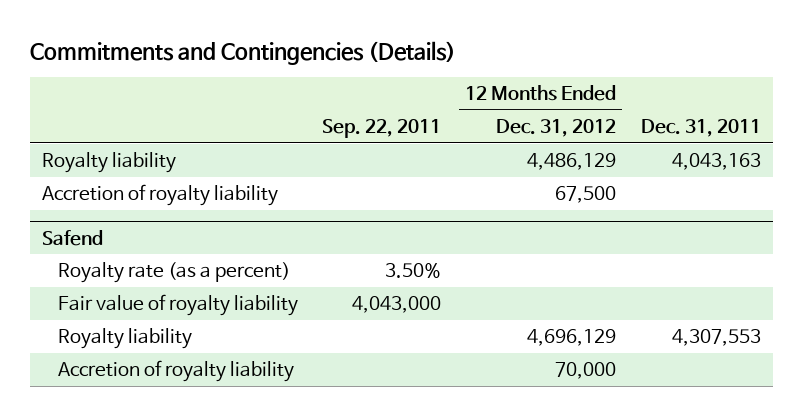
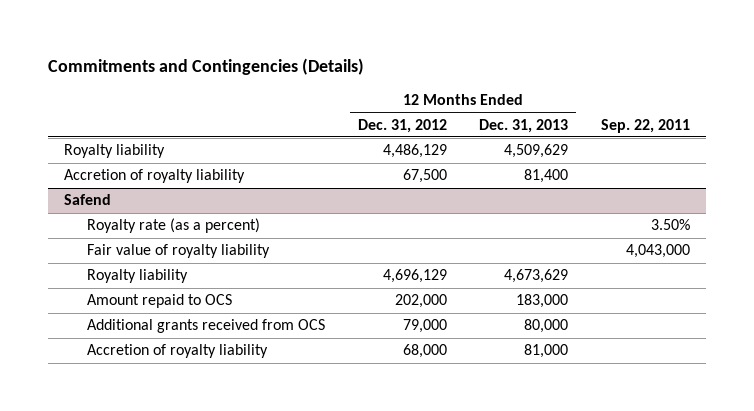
- | Sep. 22, 2011 | 12 Months Ended Dec. 31, 2012 | Dec. 31, 2011
+ | 12 Months Ended Dec. 31, 2012 | 12 Months Ended Dec. 31, 2013 | Sep. 22, 2011
@ Safend
- Accretion of royalty liability | | 70,000 |
+ Amount repaid to OCS | 202,000 | 183,000 |
+ Additional grants received from OCS | 79,000 | 80,000 |
+ Accretion of royalty liability | 68,000 | 81,000 |

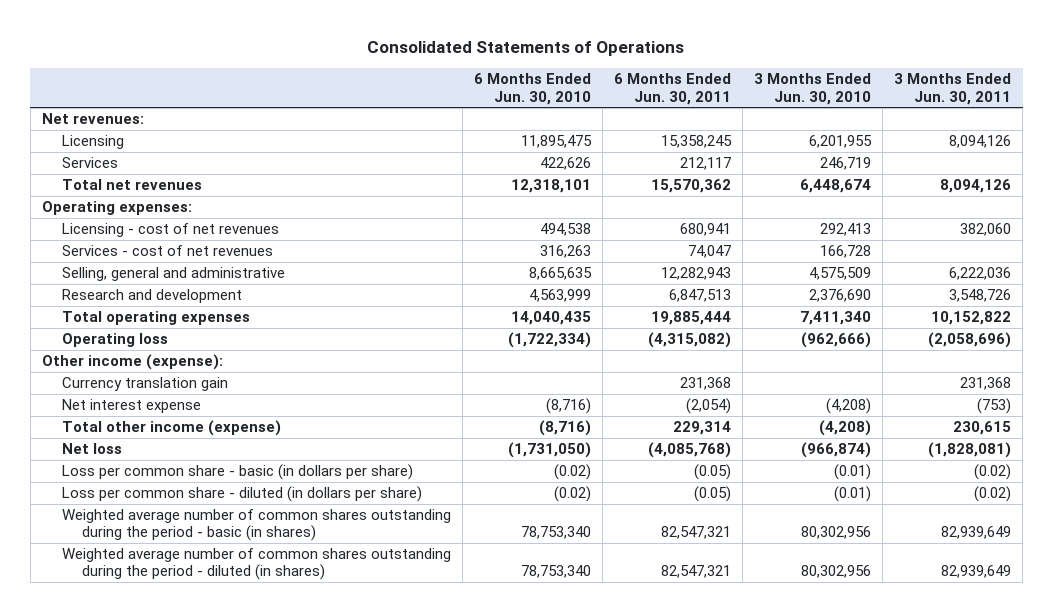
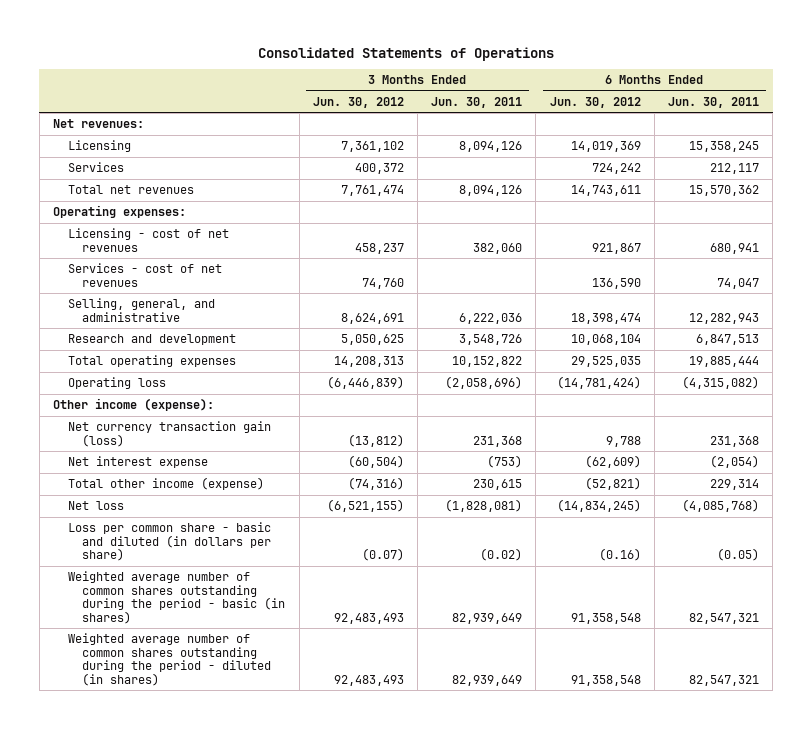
- | 6 Months Ended Jun. 30, 2010 | 6 Months Ended Jun. 30, 2011 | 3 Months Ended Jun. 30, 2010 | 3 Months Ended Jun. 30, 2011
+ | 3 Months Ended Jun. 30, 2012 | 3 Months Ended Jun. 30, 2011 | 6 Months Ended Jun. 30, 2012 | 6 Months Ended Jun. 30, 2011
- Selling, general and administrative | 8,665,635 | 12,282,943 | 4,575,509 | 6,222,036
+ Selling, general, and administrative | 8,624,691 | 6,222,036 | 18,398,474 | 12,282,943
- Currency translation gain | | 231,368 | | 231,368
+ Net currency transaction gain (loss) | (13,812) | 231,368 | 9,788 | 231,368
- Loss per common share - basic (in dollars per share) | (0.02) | (0.05) | (0.01) | (0.02)
- Loss per common share - diluted (in dollars per share) | (0.02) | (0.05) | (0.01) | (0.02)
+ Loss per common share - basic and diluted (in dollars per share) | (0.07) | (0.02) | (0.16) | (0.05)

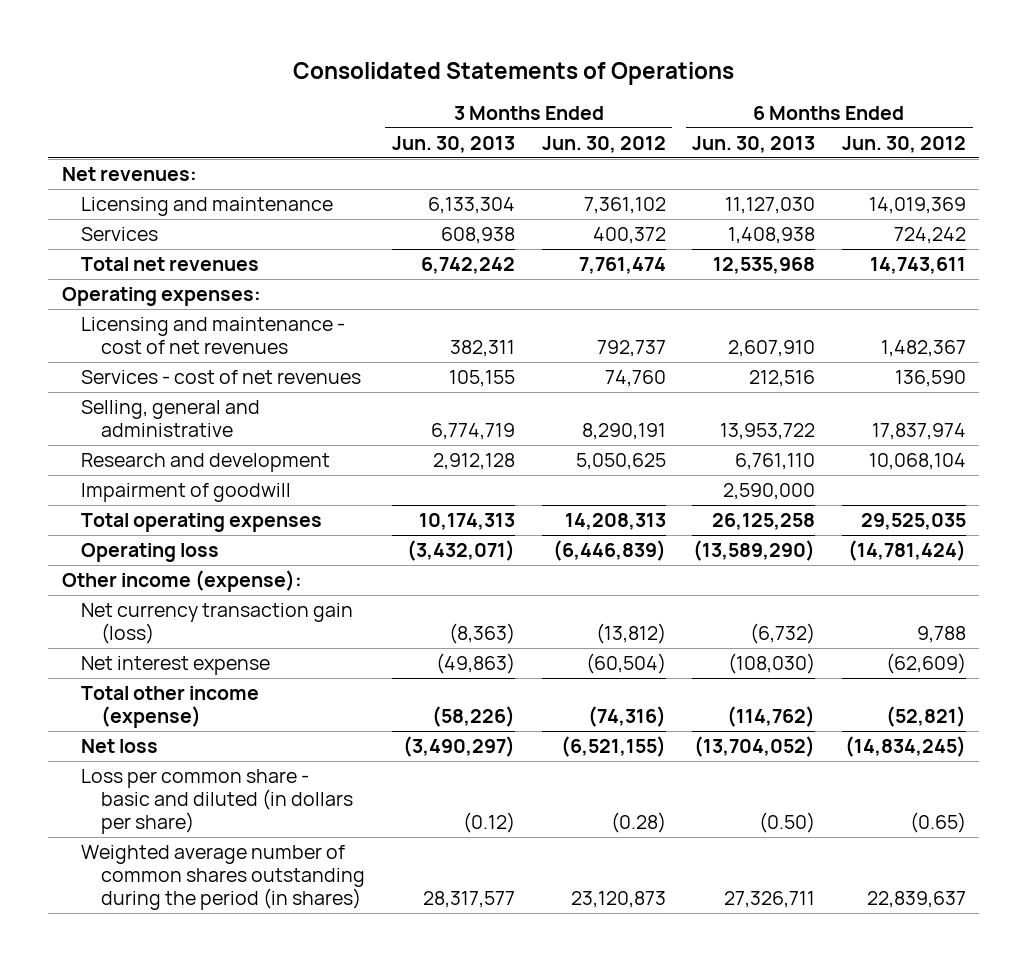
- | 3 Months Ended Jun. 30, 2012 | 3 Months Ended Jun. 30, 2011 | 6 Months Ended Jun. 30, 2012 | 6 Months Ended Jun. 30, 2011
+ | 3 Months Ended Jun. 30, 2013 | 3 Months Ended Jun. 30, 2012 | 6 Months Ended Jun. 30, 2013 | 6 Months Ended Jun. 30, 2012
- Licensing | 7,361,102 | 8,094,126 | 14,019,369 | 15,358,245
+ Licensing and maintenance | 6,133,304 | 7,361,102 | 11,127,030 | 14,019,369
- Licensing - cost of net revenues | 458,237 | 382,060 | 921,867 | 680,941
+ Licensing and maintenance - cost of net revenues | 382,311 | 792,737 | 2,607,910 | 1,482,367
- Selling, general, and administrative | 8,624,691 | 6,222,036 | 18,398,474 | 12,282,943
+ Selling, general and administrative | 6,774,719 | 8,290,191 | 13,953,722 | 17,837,974
+ Impairment of goodwill | | | 2,590,000 |
- Loss per common share - basic and diluted (in dollars per share) | (0.07) | (0.02) | (0.16) | (0.05)
- Weighted average number of common shares outstanding during the period - basic (in shares) | 92,483,493 | 82,939,649 | 91,358,548 | 82,547,321
- Weighted average number of common shares outstanding during the period - diluted (in shares) | 92,483,493 | 82,939,649 | 91,358,548 | 82,547,321
+ Loss per common share - basic and diluted (in dollars per share) | (0.12) | (0.28) | (0.50) | (0.65)
+ Weighted average number of common shares outstanding during the period (in shares) | 28,317,577 | 23,120,873 | 27,326,711 | 22,839,637

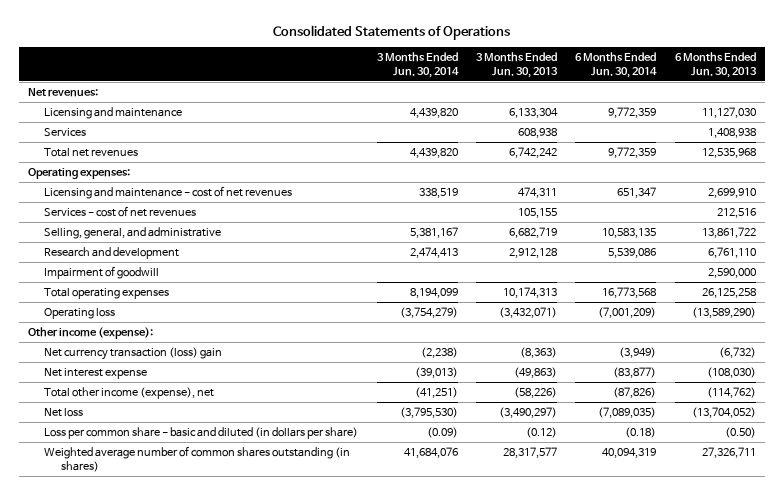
- | 3 Months Ended Jun. 30, 2013 | 3 Months Ended Jun. 30, 2012 | 6 Months Ended Jun. 30, 2013 | 6 Months Ended Jun. 30, 2012
+ | 3 Months Ended Jun. 30, 2014 | 3 Months Ended Jun. 30, 2013 | 6 Months Ended Jun. 30, 2014 | 6 Months Ended Jun. 30, 2013
- Licensing and maintenance - cost of net revenues | 382,311 | 792,737 | 2,607,910 | 1,482,367
+ Licensing and maintenance - cost of net revenues | 338,519 | 474,311 | 651,347 | 2,699,910
- Selling, general and administrative | 6,774,719 | 8,290,191 | 13,953,722 | 17,837,974
+ Selling, general, and administrative | 5,381,167 | 6,682,719 | 10,583,135 | 13,861,722
- Net currency transaction gain (loss) | (8,363) | (13,812) | (6,732) | 9,788
+ Net currency transaction (loss) gain | (2,238) | (8,363) | (3,949) | (6,732)
- Total other income (expense) | (58,226) | (74,316) | (114,762) | (52,821)
+ Total other income (expense), net | (41,251) | (58,226) | (87,826) | (114,762)
- Weighted average number of common shares outstanding during the period (in shares) | 28,317,577 | 23,120,873 | 27,326,711 | 22,839,637
+ Weighted average number of common shares outstanding (in shares) | 41,684,076 | 28,317,577 | 40,094,319 | 27,326,711

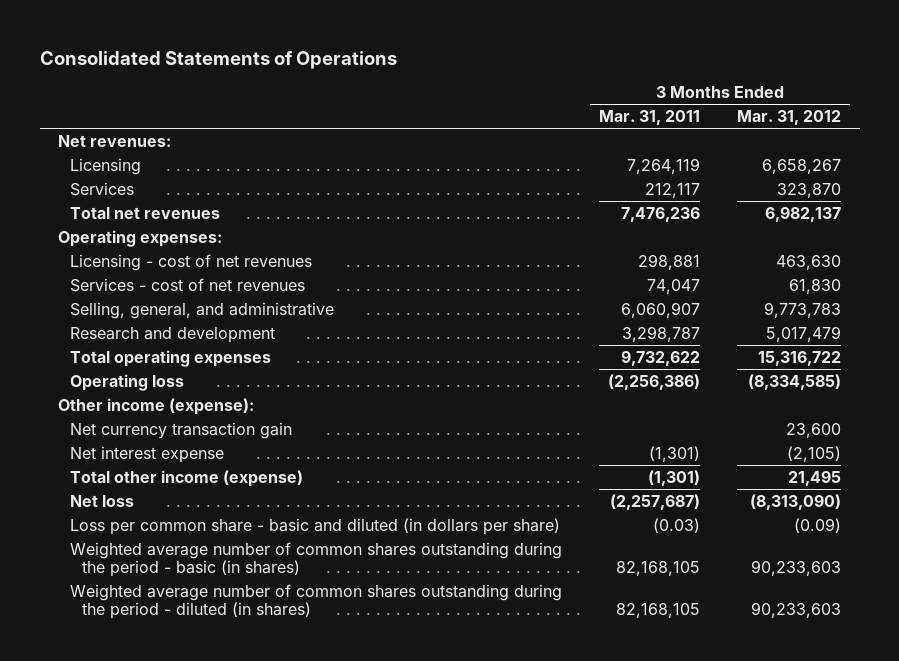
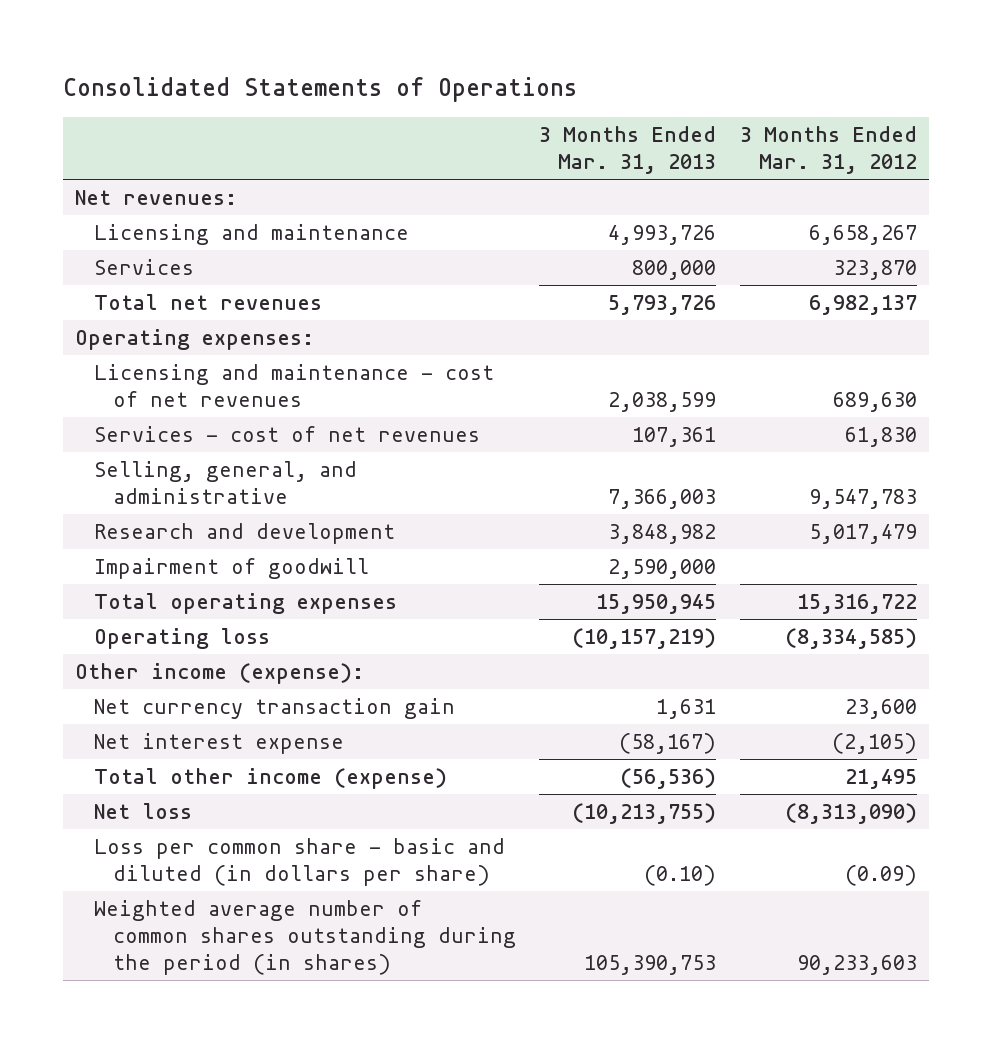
- | 3 Months Ended Mar. 31, 2011 | 3 Months Ended Mar. 31, 2012
+ | 3 Months Ended Mar. 31, 2013 | 3 Months Ended Mar. 31, 2012
- Licensing | 7,264,119 | 6,658,267
+ Licensing and maintenance | 4,993,726 | 6,658,267
- Licensing - cost of net revenues | 298,881 | 463,630
+ Licensing and maintenance - cost of net revenues | 2,038,599 | 689,630
- Selling, general, and administrative | 6,060,907 | 9,773,783
+ Selling, general, and administrative | 7,366,003 | 9,547,783
+ Impairment of goodwill | 2,590,000 |
- Weighted average number of common shares outstanding during the period - basic (in shares) | 82,168,105 | 90,233,603
- Weighted average number of common shares outstanding during the period - diluted (in shares) | 82,168,105 | 90,233,603
+ Weighted average number of common shares outstanding during the period (in shares) | 105,390,753 | 90,233,603

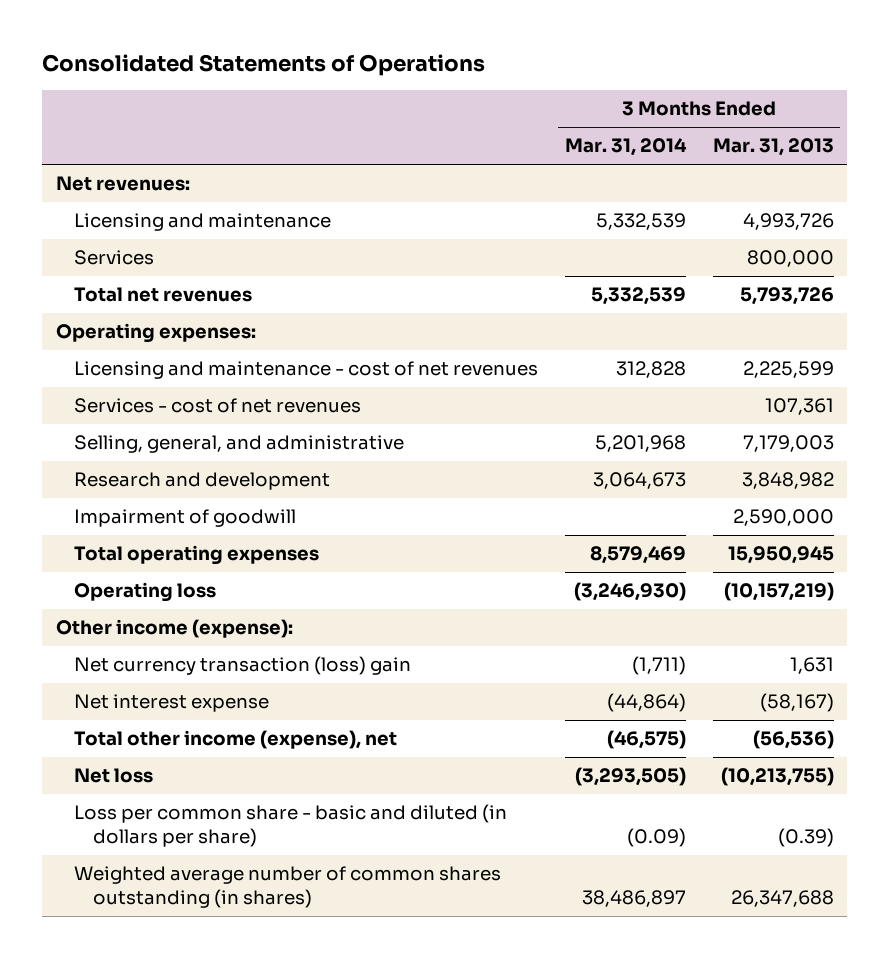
- | 3 Months Ended Mar. 31, 2013 | 3 Months Ended Mar. 31, 2012
+ | 3 Months Ended Mar. 31, 2014 | 3 Months Ended Mar. 31, 2013
- Licensing and maintenance - cost of net revenues | 2,038,599 | 689,630
+ Licensing and maintenance - cost of net revenues | 312,828 | 2,225,599
- Selling, general, and administrative | 7,366,003 | 9,547,783
+ Selling, general, and administrative | 5,201,968 | 7,179,003
- Net currency transaction gain | 1,631 | 23,600
+ Net currency transaction (loss) gain | (1,711) | 1,631
- Total other income (expense) | (56,536) | 21,495
+ Total other income (expense), net | (46,575) | (56,536)
- Loss per common share - basic and diluted (in dollars per share) | (0.10) | (0.09)
- Weighted average number of common shares outstanding during the period (in shares) | 105,390,753 | 90,233,603
+ Loss per common share - basic and diluted (in dollars per share) | (0.09) | (0.39)
+ Weighted average number of common shares outstanding (in shares) | 38,486,897 | 26,347,688

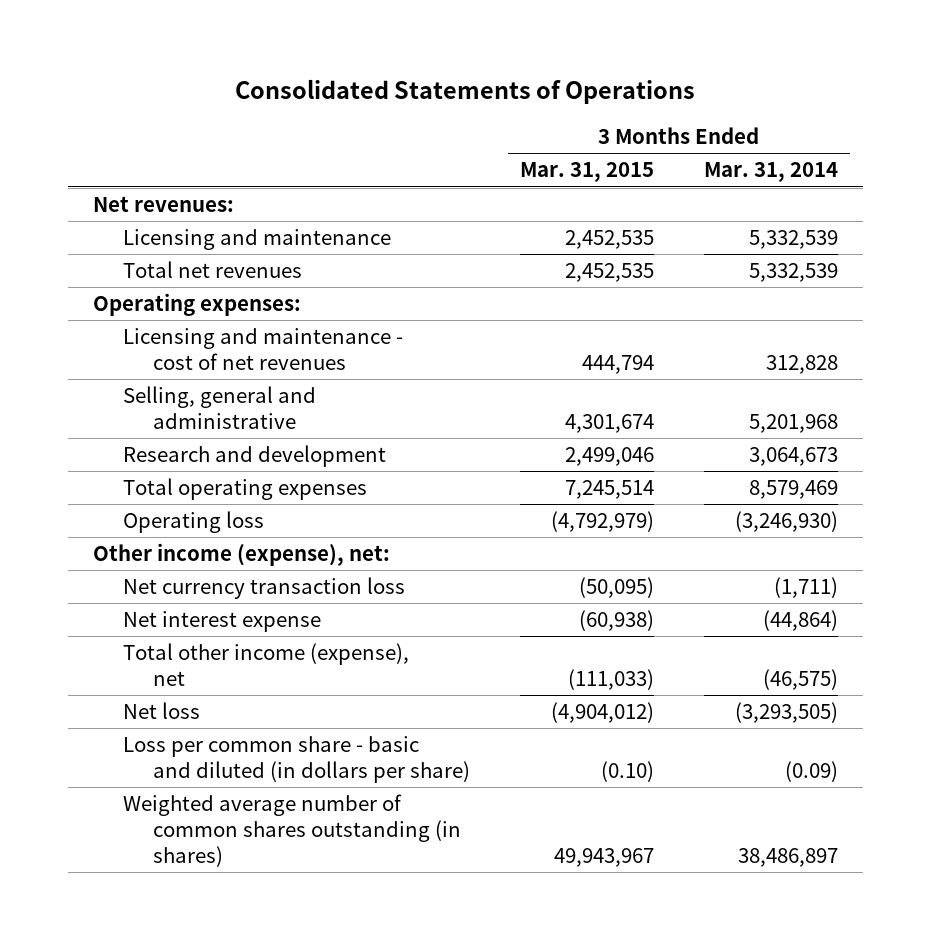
- | 3 Months Ended Mar. 31, 2014 | 3 Months Ended Mar. 31, 2013
+ | 3 Months Ended Mar. 31, 2015 | 3 Months Ended Mar. 31, 2014
- Services | | 800,000
- Services - cost of net revenues | | 107,361
- Selling, general, and administrative | 5,201,968 | 7,179,003
+ Selling, general and administrative | 4,301,674 | 5,201,968
- Impairment of goodwill | | 2,590,000
- Other income (expense):
- Net currency transaction (loss) gain | (1,711) | 1,631
+ Other income (expense), net:
+ Net currency transaction loss | (50,095) | (1,711)

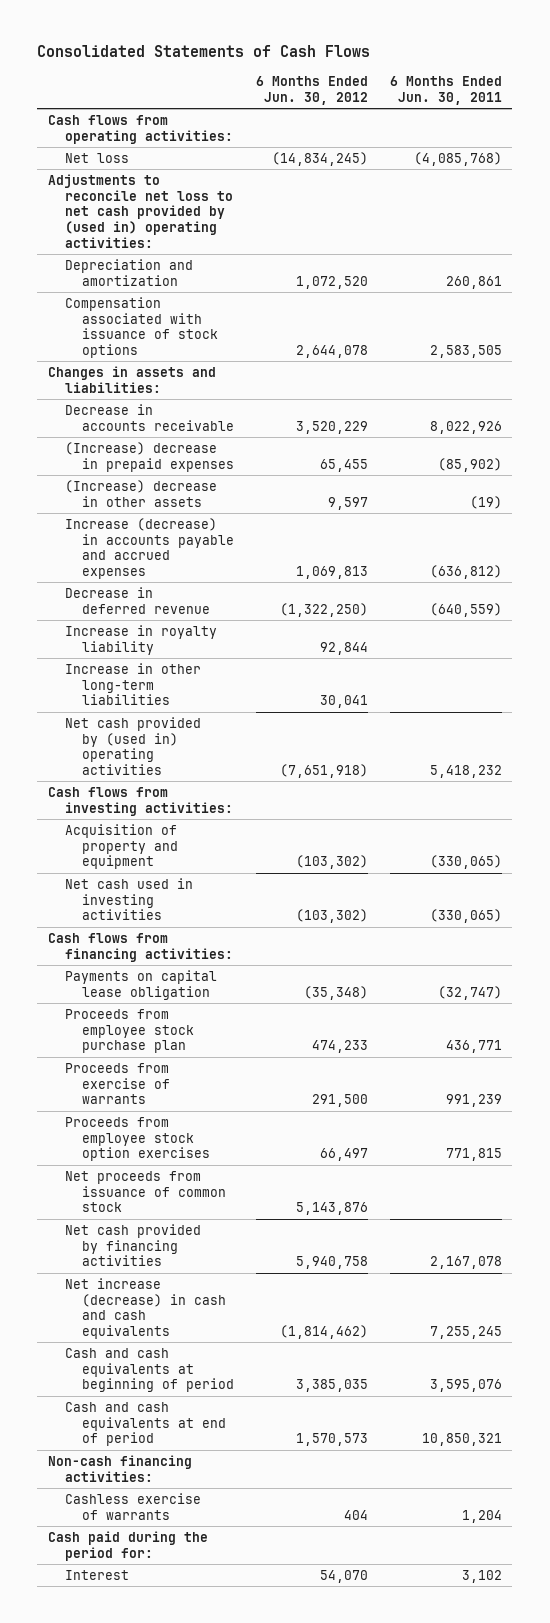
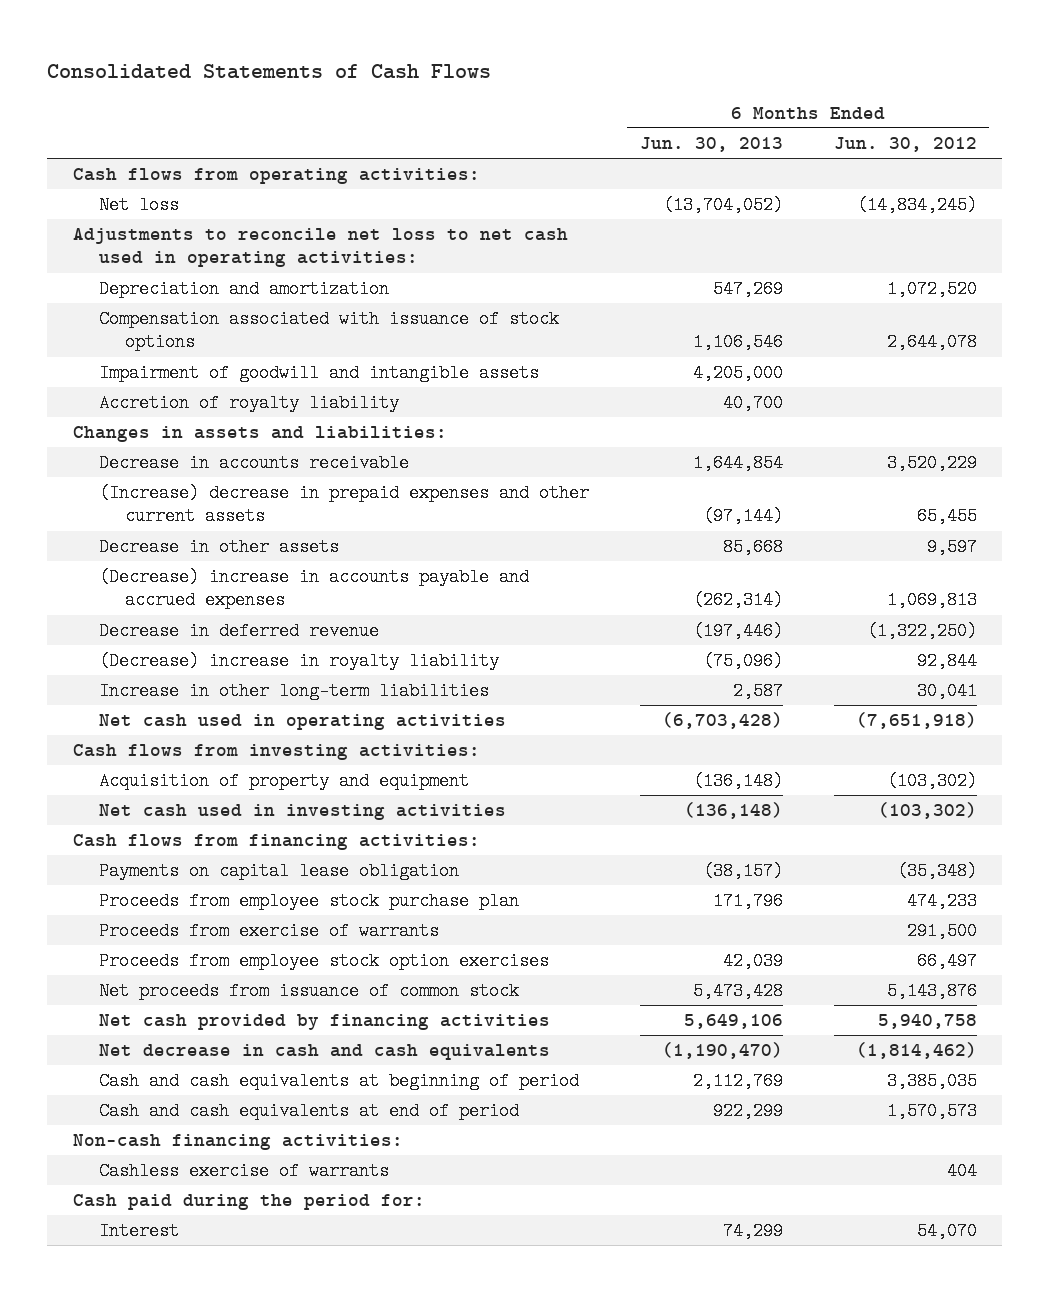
- | 6 Months Ended Jun. 30, 2012 | 6 Months Ended Jun. 30, 2011
+ | 6 Months Ended Jun. 30, 2013 | 6 Months Ended Jun. 30, 2012
- Adjustments to reconcile net loss to net cash provided by (used in) operating activities:
+ Adjustments to reconcile net loss to net cash used in operating activities:
+ Impairment of goodwill and intangible assets | 4,205,000 |
+ Accretion of royalty liability | 40,700 |
- (Increase) decrease in prepaid expenses | 65,455 | (85,902)
- (Increase) decrease in other assets | 9,597 | (19)
- Increase (decrease) in accounts payable and accrued expenses | 1,069,813 | (636,812)
+ (Increase) decrease in prepaid expenses and other current assets | (97,144) | 65,455
+ Decrease in other assets | 85,668 | 9,597
+ (Decrease) increase in accounts payable and accrued expenses | (262,314) | 1,069,813
- Increase in royalty liability | 92,844 |
+ (Decrease) increase in royalty liability | (75,096) | 92,844
- Net cash provided by (used in) operating activities | (7,651,918) | 5,418,232
+ Net cash used in operating activities | (6,703,428) | (7,651,918)
- Net increase (decrease) in cash and cash equivalents | (1,814,462) | 7,255,245
+ Net decrease in cash and cash equivalents | (1,190,470) | (1,814,462)

